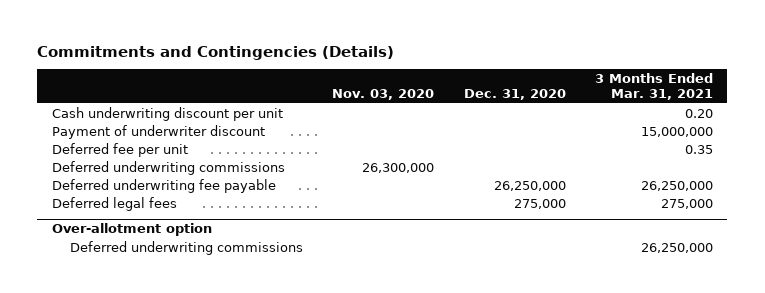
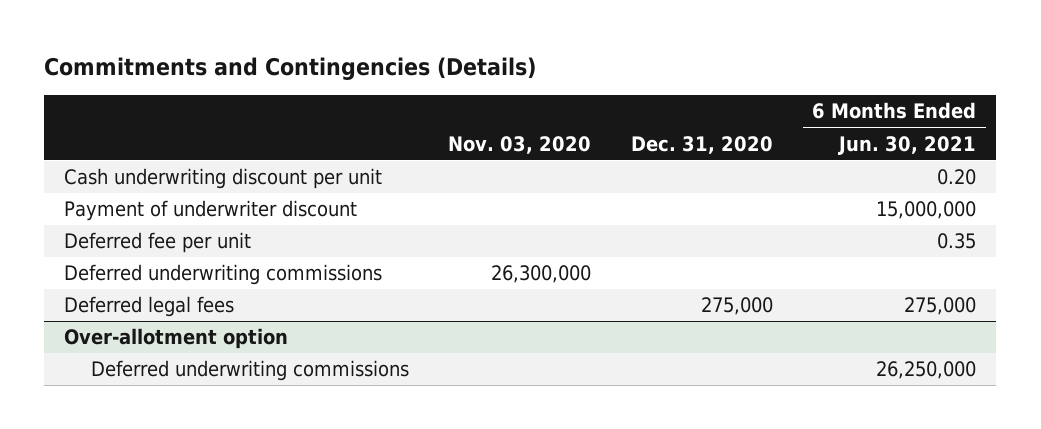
- | Nov. 03, 2020 | Dec. 31, 2020 | 3 Months Ended Mar. 31, 2021
+ | Nov. 03, 2020 | Dec. 31, 2020 | 6 Months Ended Jun. 30, 2021
- Deferred underwriting fee payable | | 26,250,000 | 26,250,000

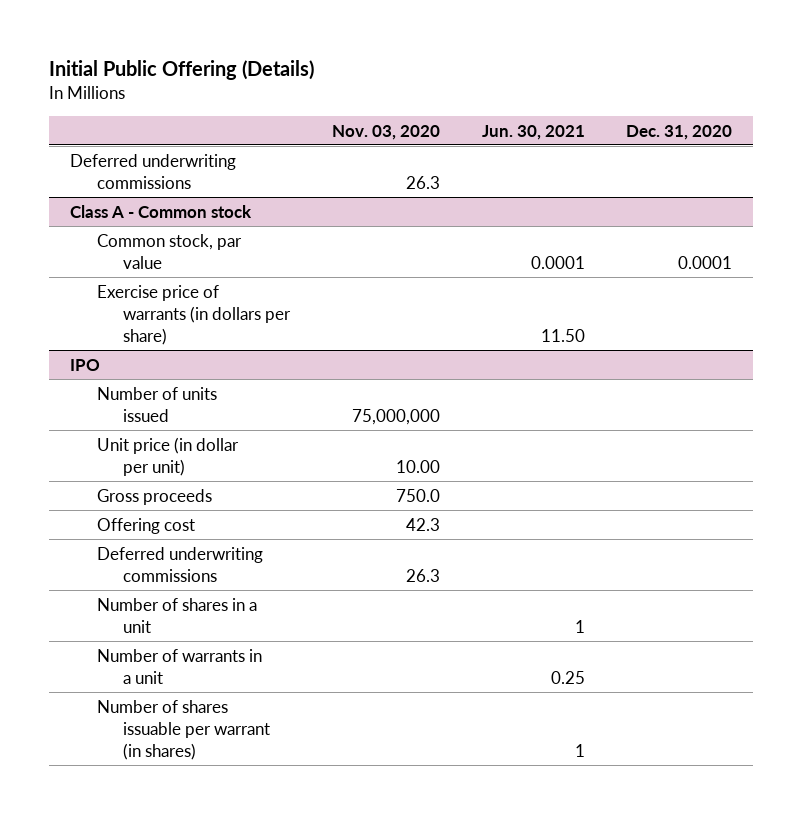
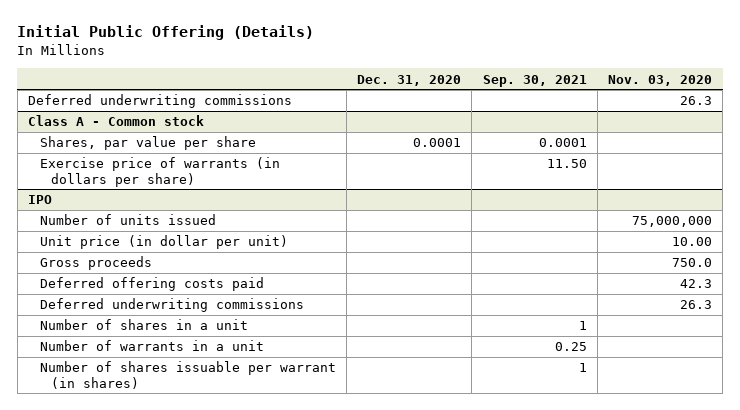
- | Nov. 03, 2020 | Jun. 30, 2021 | Dec. 31, 2020
+ | Dec. 31, 2020 | Sep. 30, 2021 | Nov. 03, 2020
@ Class A - Common stock
- Common stock, par value | | 0.0001 | 0.0001
+ Shares, par value per share | 0.0001 | 0.0001 |
@ IPO
- Offering cost | 42.3 | |
+ Deferred offering costs paid | | | 42.3

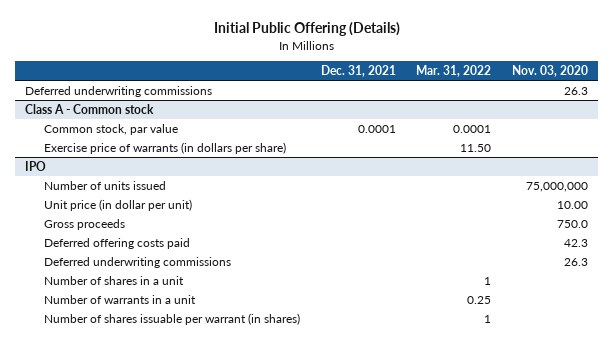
- | Dec. 31, 2020 | Sep. 30, 2021 | Nov. 03, 2020
+ | Dec. 31, 2021 | Mar. 31, 2022 | Nov. 03, 2020
@ Class A - Common stock
- Shares, par value per share | 0.0001 | 0.0001 |
+ Common stock, par value | 0.0001 | 0.0001 |

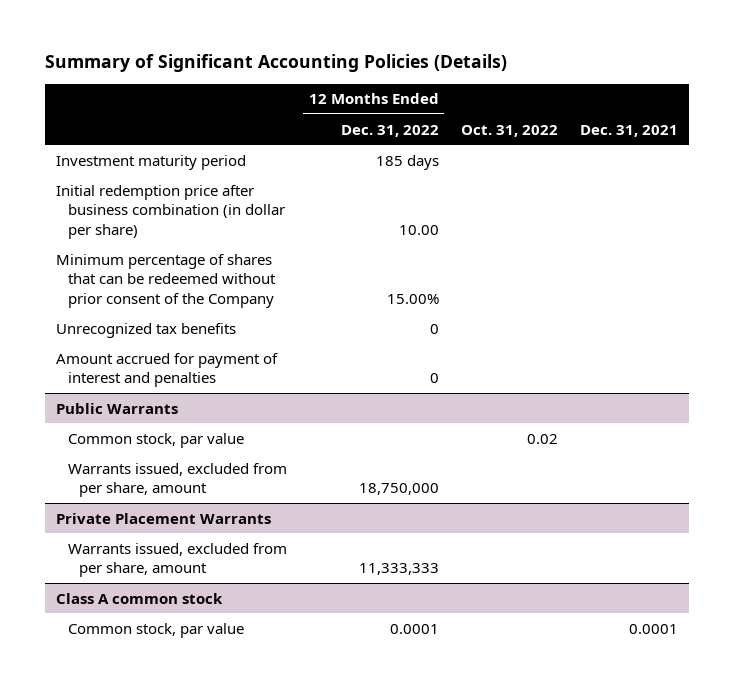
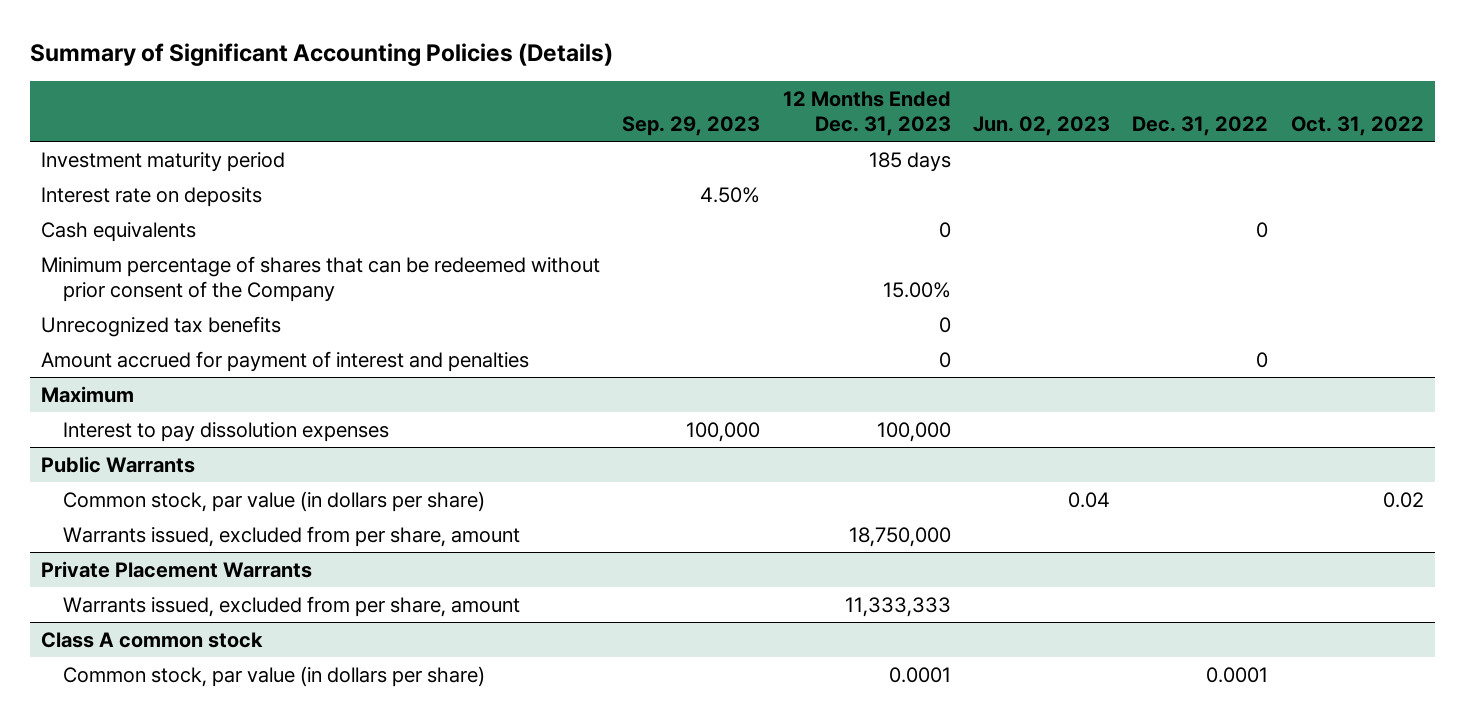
- | 12 Months Ended Dec. 31, 2022 | Oct. 31, 2022 | Dec. 31, 2021
+ | Sep. 29, 2023 | 12 Months Ended Dec. 31, 2023 | Jun. 02, 2023 | Dec. 31, 2022 | Oct. 31, 2022
- Initial redemption price after business combination (in dollar per share) | 10.00 | |
+ Interest rate on deposits | 4.50% | | | |
+ Cash equivalents | | 0 | | 0 |
+ Maximum
+ Interest to pay dissolution expenses | 100,000 | 100,000 | | |
@ Public Warrants
- Common stock, par value | | 0.02 |
+ Common stock, par value (in dollars per share) | | | 0.04 | | 0.02
@ Class A common stock
- Common stock, par value | 0.0001 | | 0.0001
+ Common stock, par value (in dollars per share) | | 0.0001 | | 0.0001 |

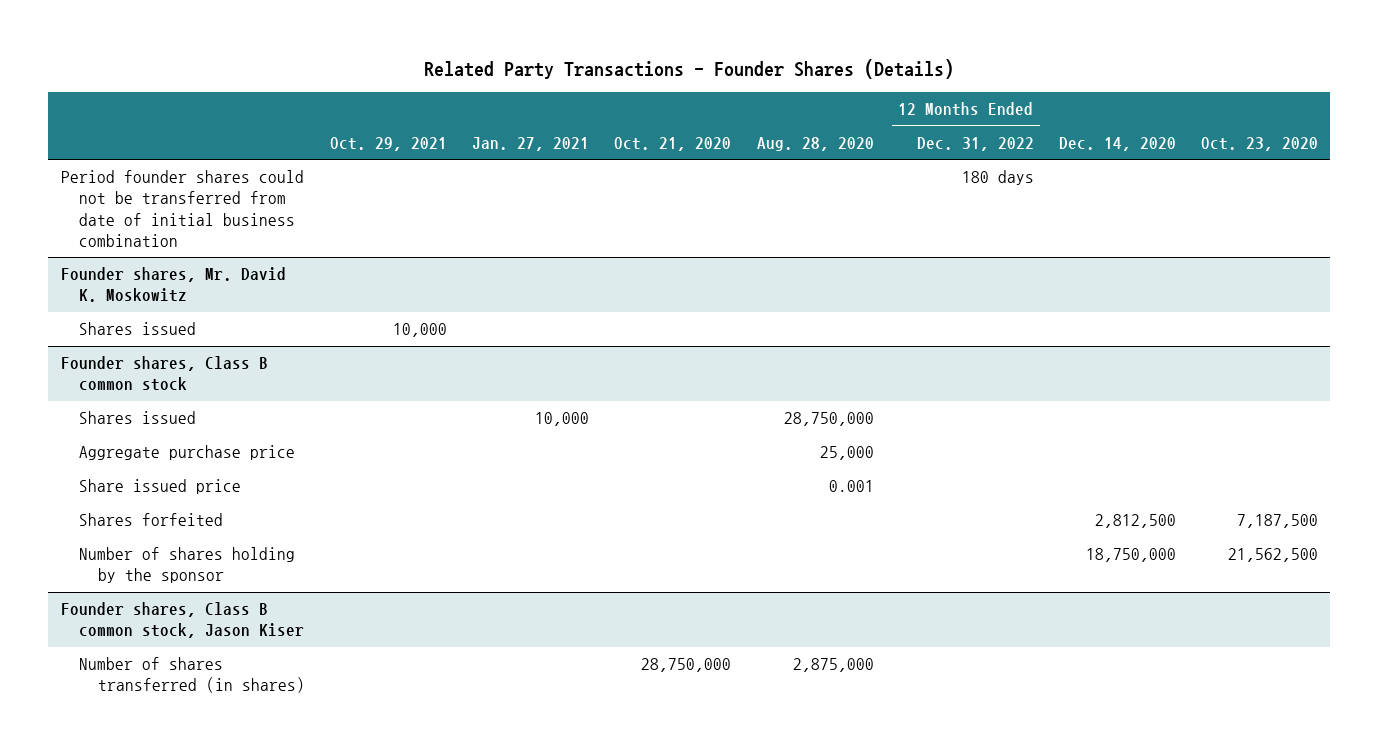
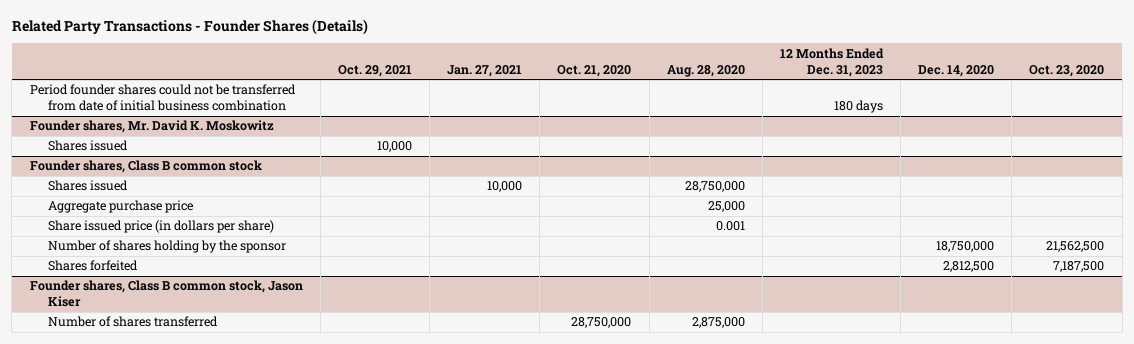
- | Oct. 29, 2021 | Jan. 27, 2021 | Oct. 21, 2020 | Aug. 28, 2020 | 12 Months Ended Dec. 31, 2022 | Dec. 14, 2020 | Oct. 23, 2020
+ | Oct. 29, 2021 | Jan. 27, 2021 | Oct. 21, 2020 | Aug. 28, 2020 | 12 Months Ended Dec. 31, 2023 | Dec. 14, 2020 | Oct. 23, 2020
@ Founder shares, Class B common stock
- Share issued price | | | | 0.001 | | |
+ Share issued price (in dollars per share) | | | | 0.001 | | |
moved down: Shares forfeited | | | | | | 2,812,500 | 7,187,500
@ Founder shares, Class B common stock, Jason Kiser
- Number of shares transferred (in shares) | | | 28,750,000 | 2,875,000 | | |
+ Number of shares transferred | | | 28,750,000 | 2,875,000 | | |

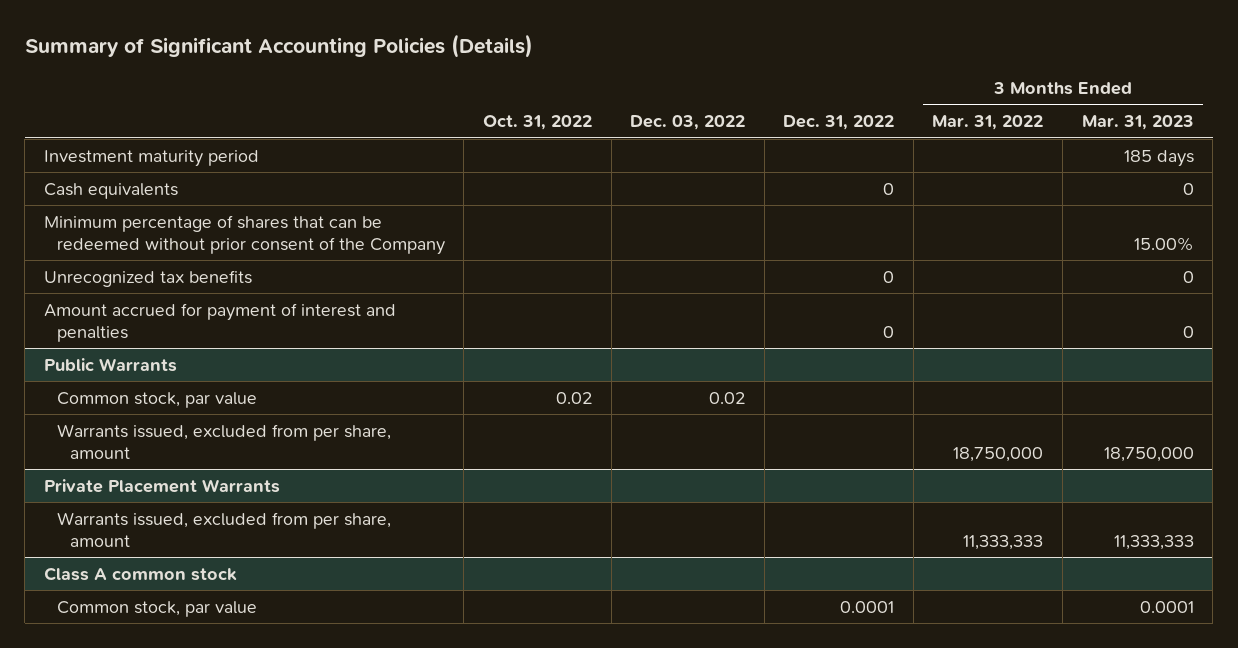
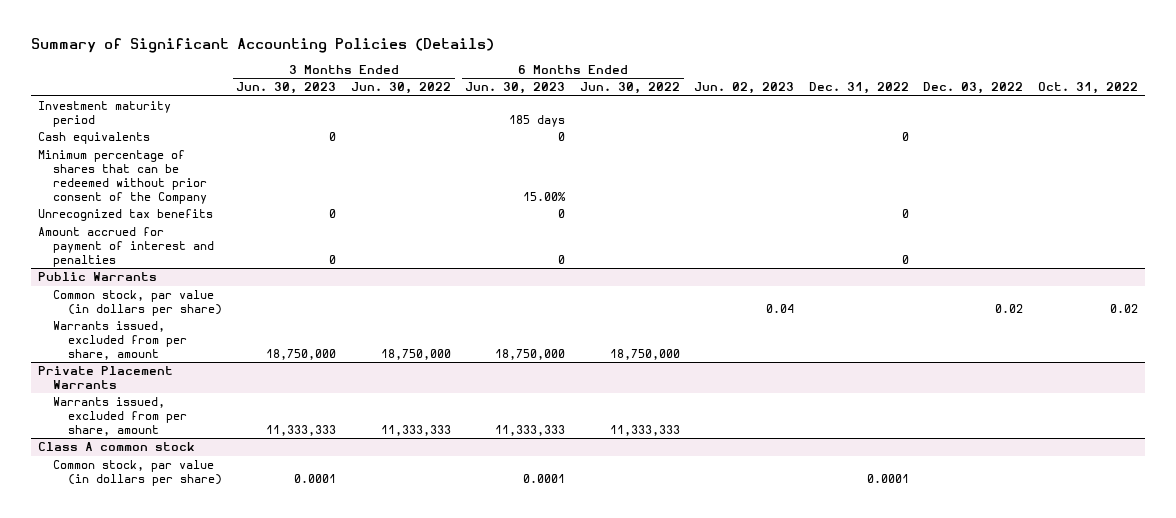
- | Oct. 31, 2022 | Dec. 03, 2022 | Dec. 31, 2022 | 3 Months Ended Mar. 31, 2022 | 3 Months Ended Mar. 31, 2023
+ | 3 Months Ended Jun. 30, 2023 | 3 Months Ended Jun. 30, 2022 | 6 Months Ended Jun. 30, 2023 | 6 Months Ended Jun. 30, 2022 | Jun. 02, 2023 | Dec. 31, 2022 | Dec. 03, 2022 | Oct. 31, 2022
@ Public Warrants
- Common stock, par value | 0.02 | 0.02 | | |
+ Common stock, par value (in dollars per share) | | | | | 0.04 | | 0.02 | 0.02
@ Class A common stock
- Common stock, par value | | | 0.0001 | | 0.0001
+ Common stock, par value (in dollars per share) | 0.0001 | | 0.0001 | | | 0.0001 | |

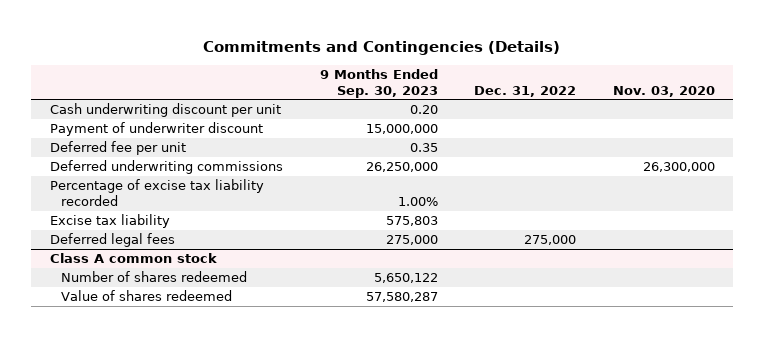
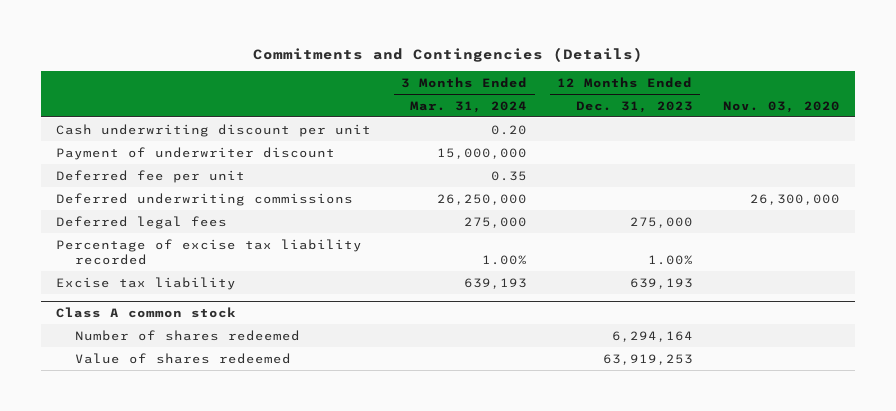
- | 9 Months Ended Sep. 30, 2023 | Dec. 31, 2022 | Nov. 03, 2020
+ | 3 Months Ended Mar. 31, 2024 | 12 Months Ended Dec. 31, 2023 | Nov. 03, 2020
moved up: Deferred legal fees | 275,000 | 275,000 |

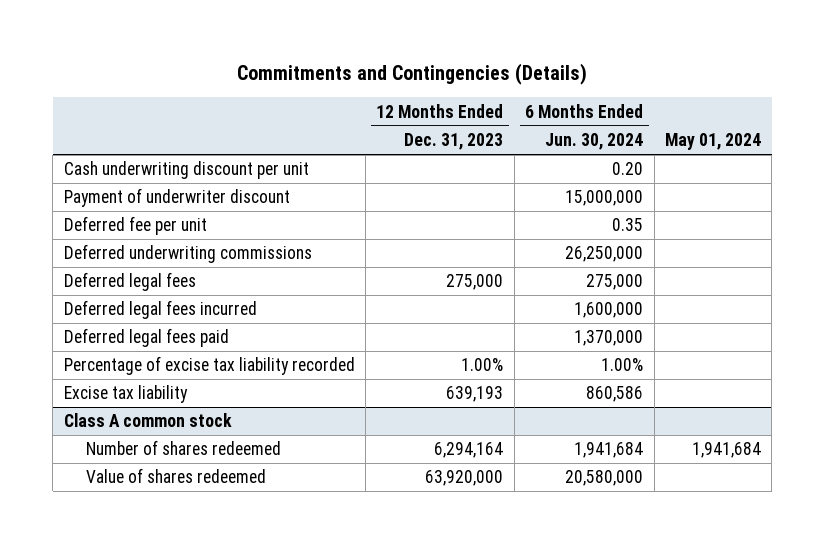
- | 3 Months Ended Mar. 31, 2024 | 12 Months Ended Dec. 31, 2023 | Nov. 03, 2020
+ | 12 Months Ended Dec. 31, 2023 | 6 Months Ended Jun. 30, 2024 | May 01, 2024
+ Deferred legal fees incurred | | 1,600,000 |
+ Deferred legal fees paid | | 1,370,000 |
@ Class A common stock
- Value of shares redeemed | | 63,919,253 |
+ Value of shares redeemed | 63,920,000 | 20,580,000 |

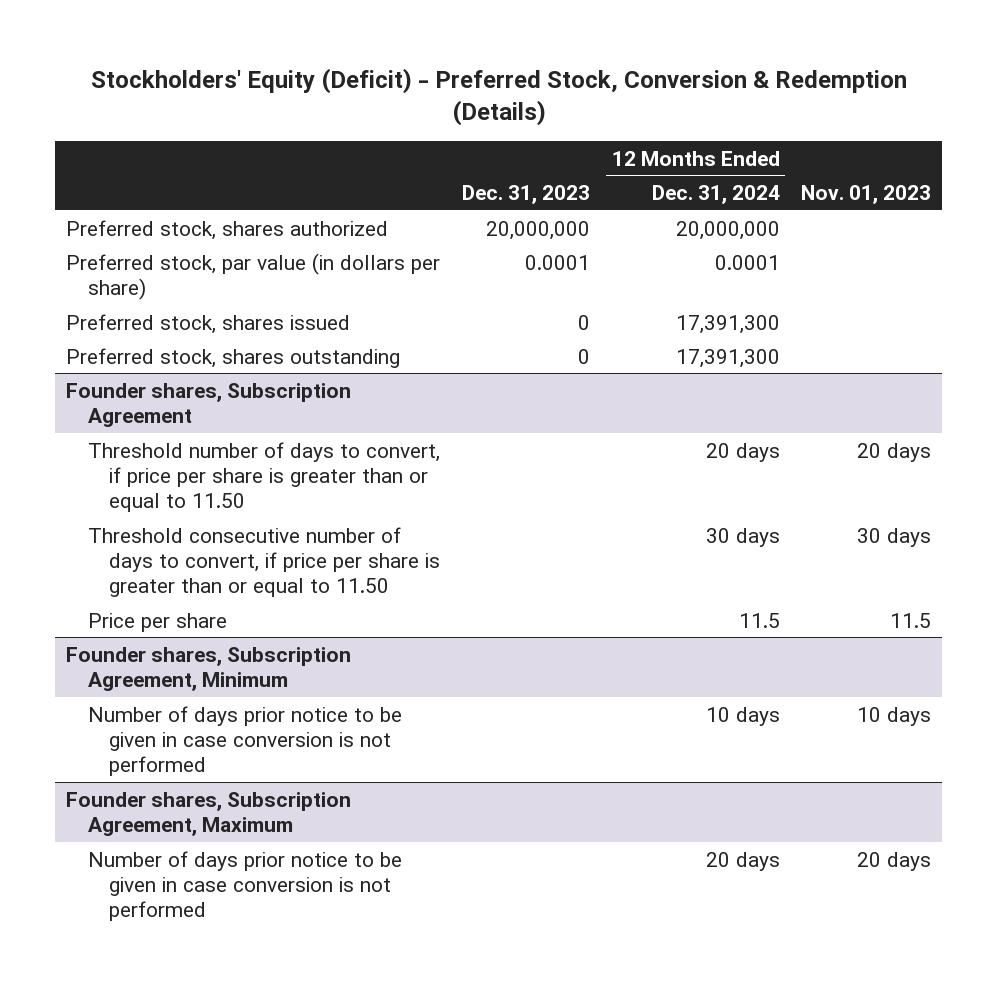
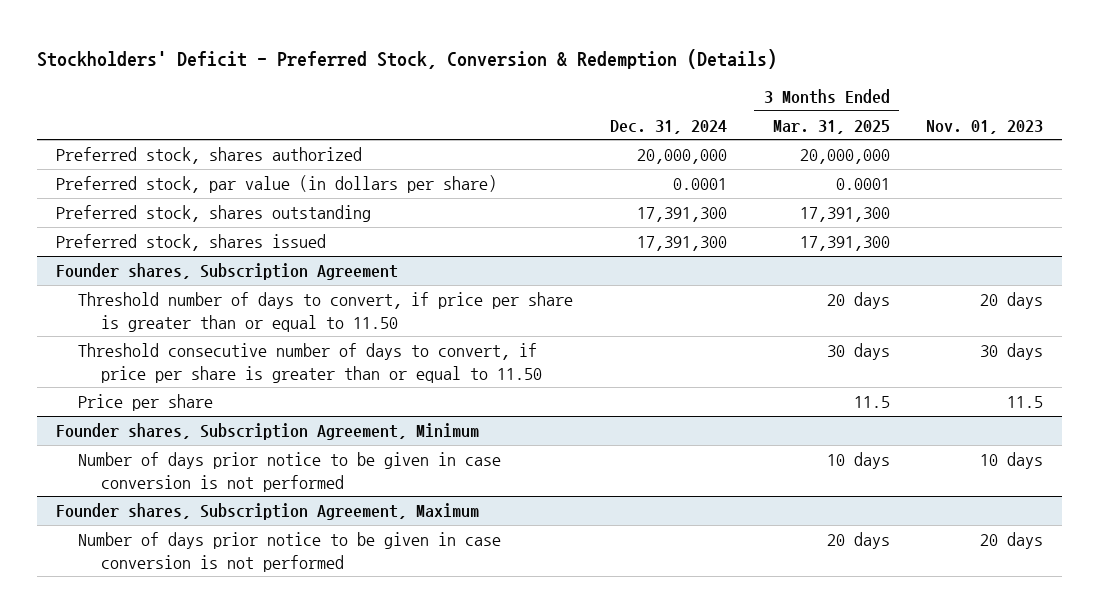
- Stockholders' Equity (Deficit) - Preferred Stock, Conversion & Redemption (Details)
+ Stockholders' Deficit - Preferred Stock, Conversion & Redemption (Details)
- | Dec. 31, 2023 | 12 Months Ended Dec. 31, 2024 | Nov. 01, 2023
+ | Dec. 31, 2024 | 3 Months Ended Mar. 31, 2025 | Nov. 01, 2023
moved down: Preferred stock, shares issued | 17,391,300 | 17,391,300 |

